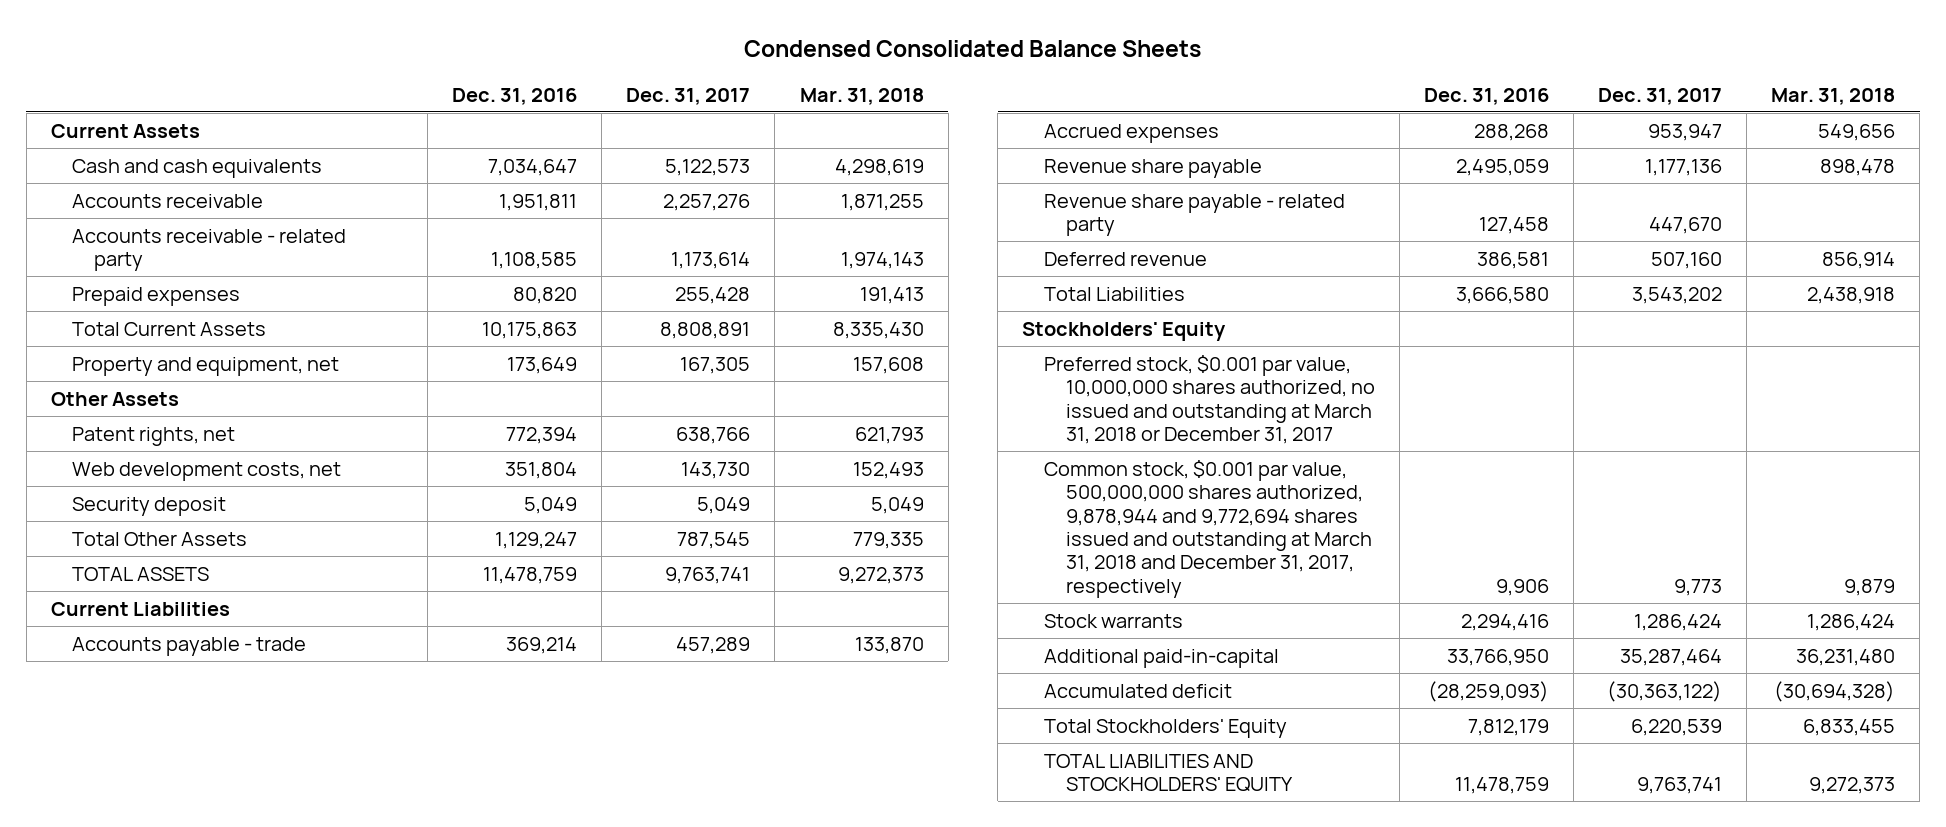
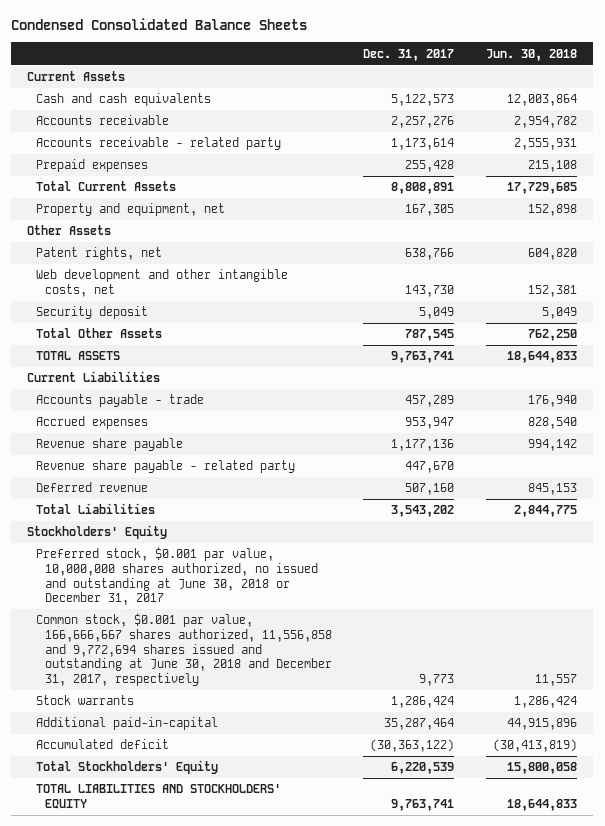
- | Dec. 31, 2016 | Dec. 31, 2017 | Mar. 31, 2018
+ | Dec. 31, 2017 | Jun. 30, 2018
- Web development costs, net | 351,804 | 143,730 | 152,493
+ Web development and other intangible costs, net | 143,730 | 152,381
- Preferred stock, $0.001 par value, 10,000,000 shares authorized, no issued and outstanding at March 31, 2018 or December 31, 2017
- Common stock, $0.001 par value, 500,000,000 shares authorized, 9,878,944 and 9,772,694 shares issued and outstanding at March 31, 2018 and December 31, 2017, respectively | 9,906 | 9,773 | 9,879
+ Preferred stock, $0.001 par value, 10,000,000 shares authorized, no issued and outstanding at June 30, 2018 or December 31, 2017
+ Common stock, $0.001 par value, 166,666,667 shares authorized, 11,556,858 and 9,772,694 shares issued and outstanding at June 30, 2018 and December 31, 2017, respectively | 9,773 | 11,557

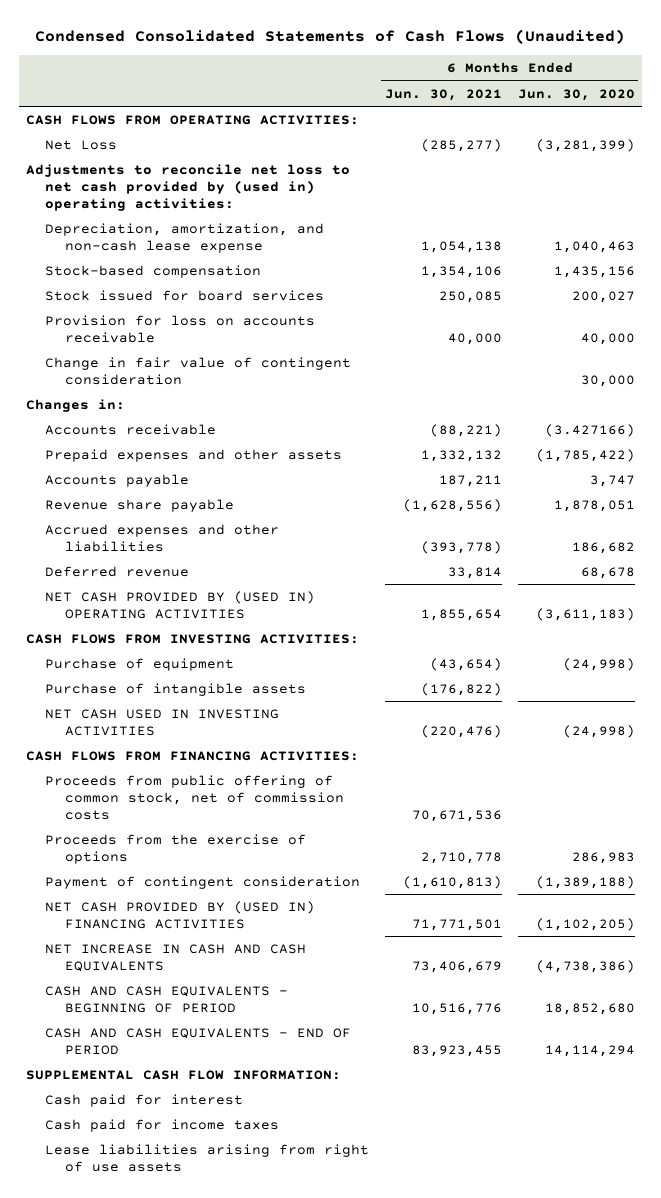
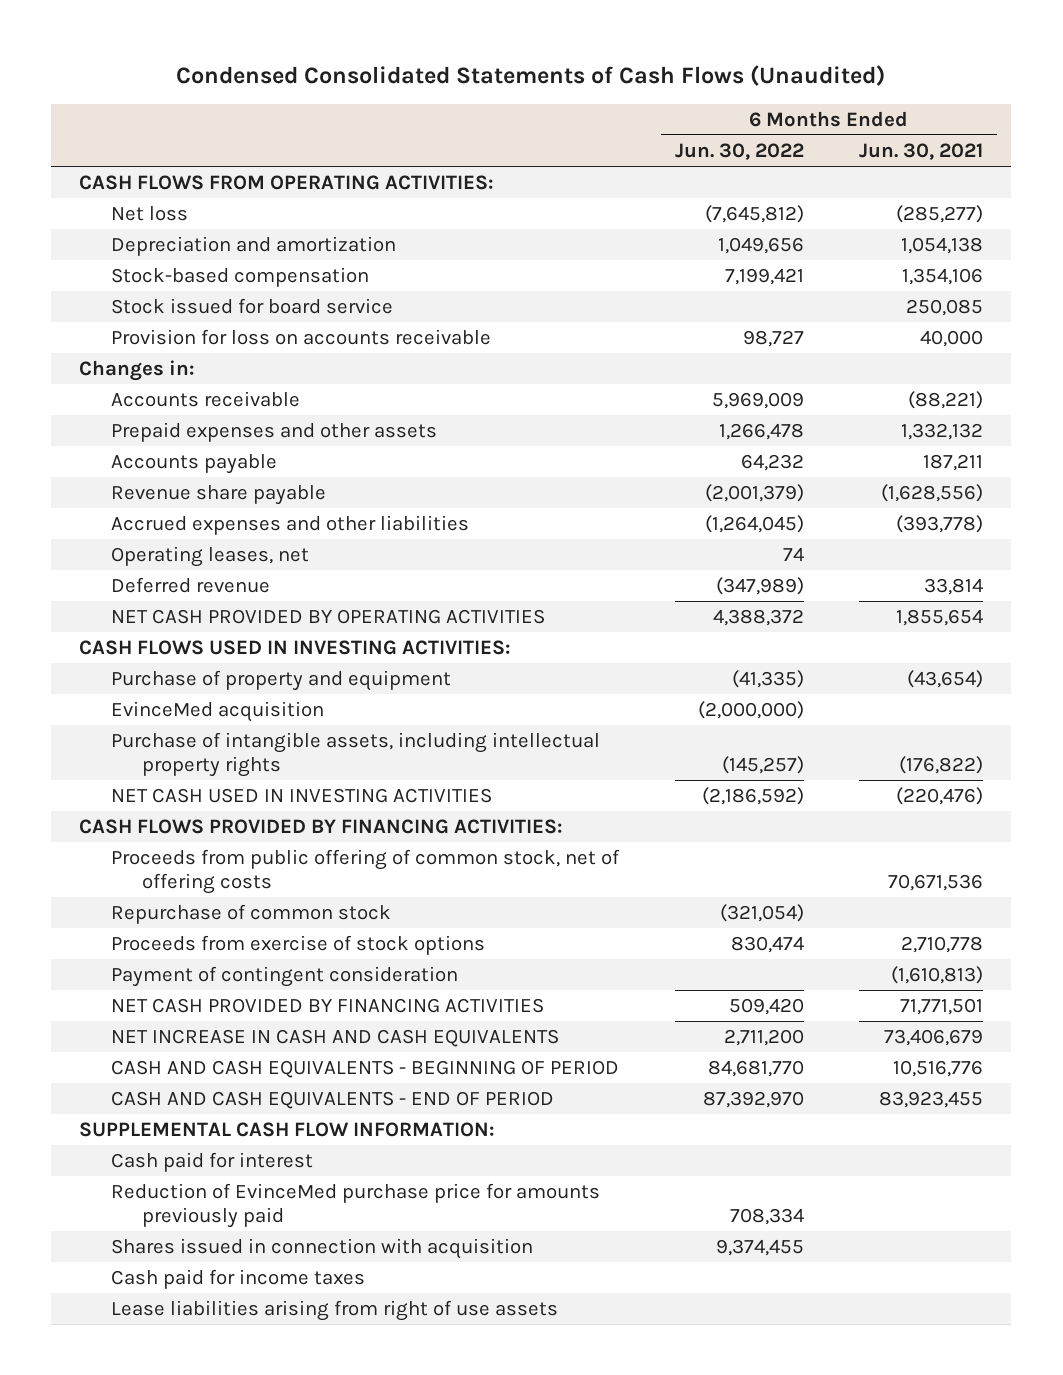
- | 6 Months Ended Jun. 30, 2021 | 6 Months Ended Jun. 30, 2020
+ | 6 Months Ended Jun. 30, 2022 | 6 Months Ended Jun. 30, 2021
- Net Loss | (285,277) | (3,281,399)
- Adjustments to reconcile net loss to net cash provided by (used in) operating activities:
- Depreciation, amortization, and non-cash lease expense | 1,054,138 | 1,040,463
+ Net loss | (7,645,812) | (285,277)
+ Depreciation and amortization | 1,049,656 | 1,054,138
- Stock issued for board services | 250,085 | 200,027
+ Stock issued for board service | | 250,085
- Change in fair value of contingent consideration | | 30,000
+ Operating leases, net | 74 |
- NET CASH PROVIDED BY (USED IN) OPERATING ACTIVITIES | 1,855,654 | (3,611,183)
- CASH FLOWS FROM INVESTING ACTIVITIES:
- Purchase of equipment | (43,654) | (24,998)
- Purchase of intangible assets | (176,822) |
+ NET CASH PROVIDED BY OPERATING ACTIVITIES | 4,388,372 | 1,855,654
+ CASH FLOWS USED IN INVESTING ACTIVITIES:
+ Purchase of property and equipment | (41,335) | (43,654)
+ EvinceMed acquisition | (2,000,000) |
+ Purchase of intangible assets, including intellectual property rights | (145,257) | (176,822)
- CASH FLOWS FROM FINANCING ACTIVITIES:
- Proceeds from public offering of common stock, net of commission costs | 70,671,536 |
- Proceeds from the exercise of options | 2,710,778 | 286,983
+ CASH FLOWS PROVIDED BY FINANCING ACTIVITIES:
+ Proceeds from public offering of common stock, net of offering costs | | 70,671,536
+ Repurchase of common stock | (321,054) |
+ Proceeds from exercise of stock options | 830,474 | 2,710,778
- NET CASH PROVIDED BY (USED IN) FINANCING ACTIVITIES | 71,771,501 | (1,102,205)
+ NET CASH PROVIDED BY FINANCING ACTIVITIES | 509,420 | 71,771,501
+ Reduction of EvinceMed purchase price for amounts previously paid | 708,334 |
+ Shares issued in connection with acquisition | 9,374,455 |

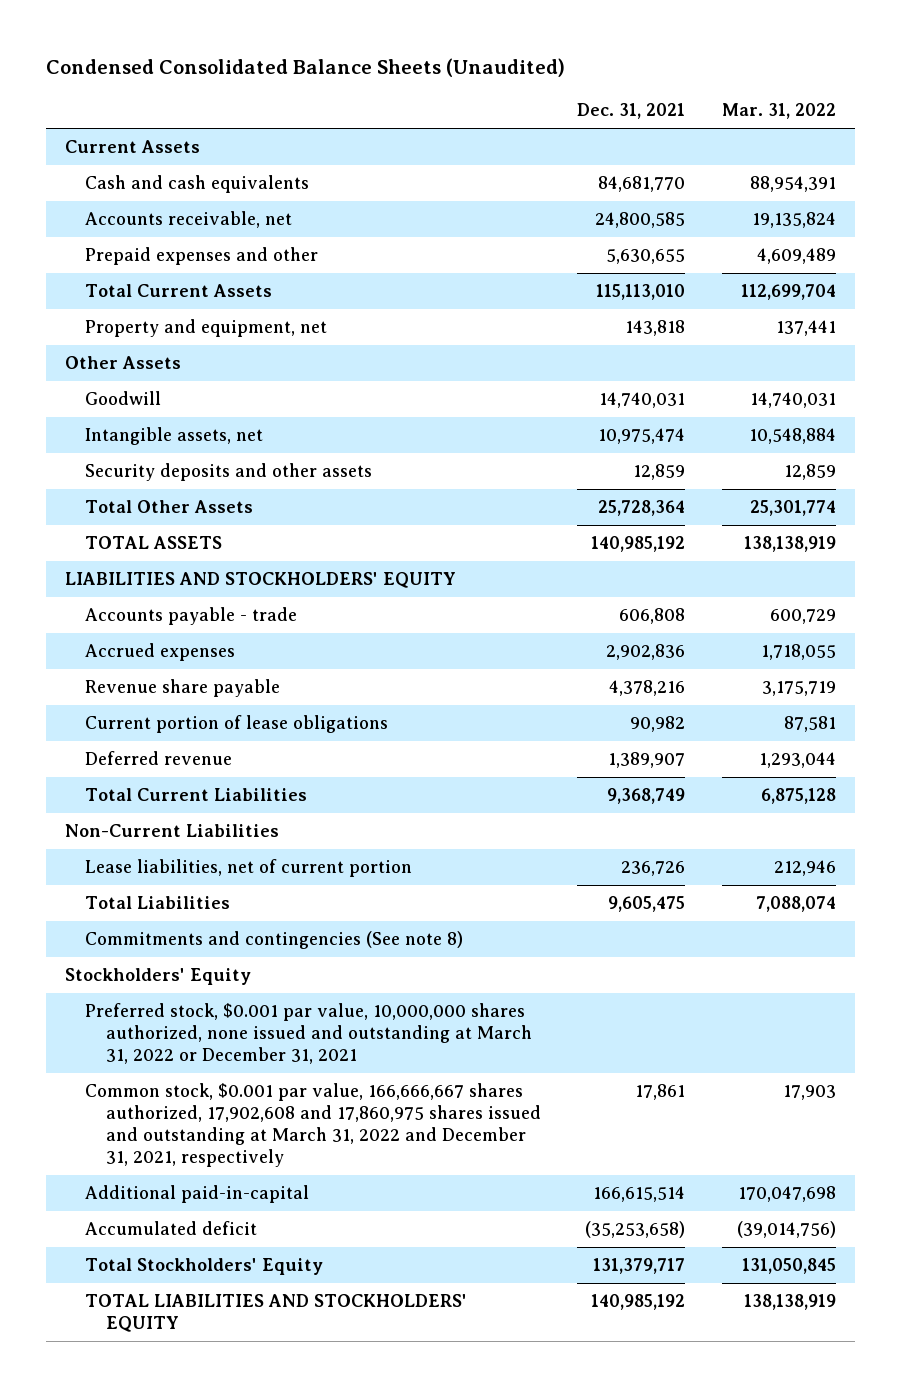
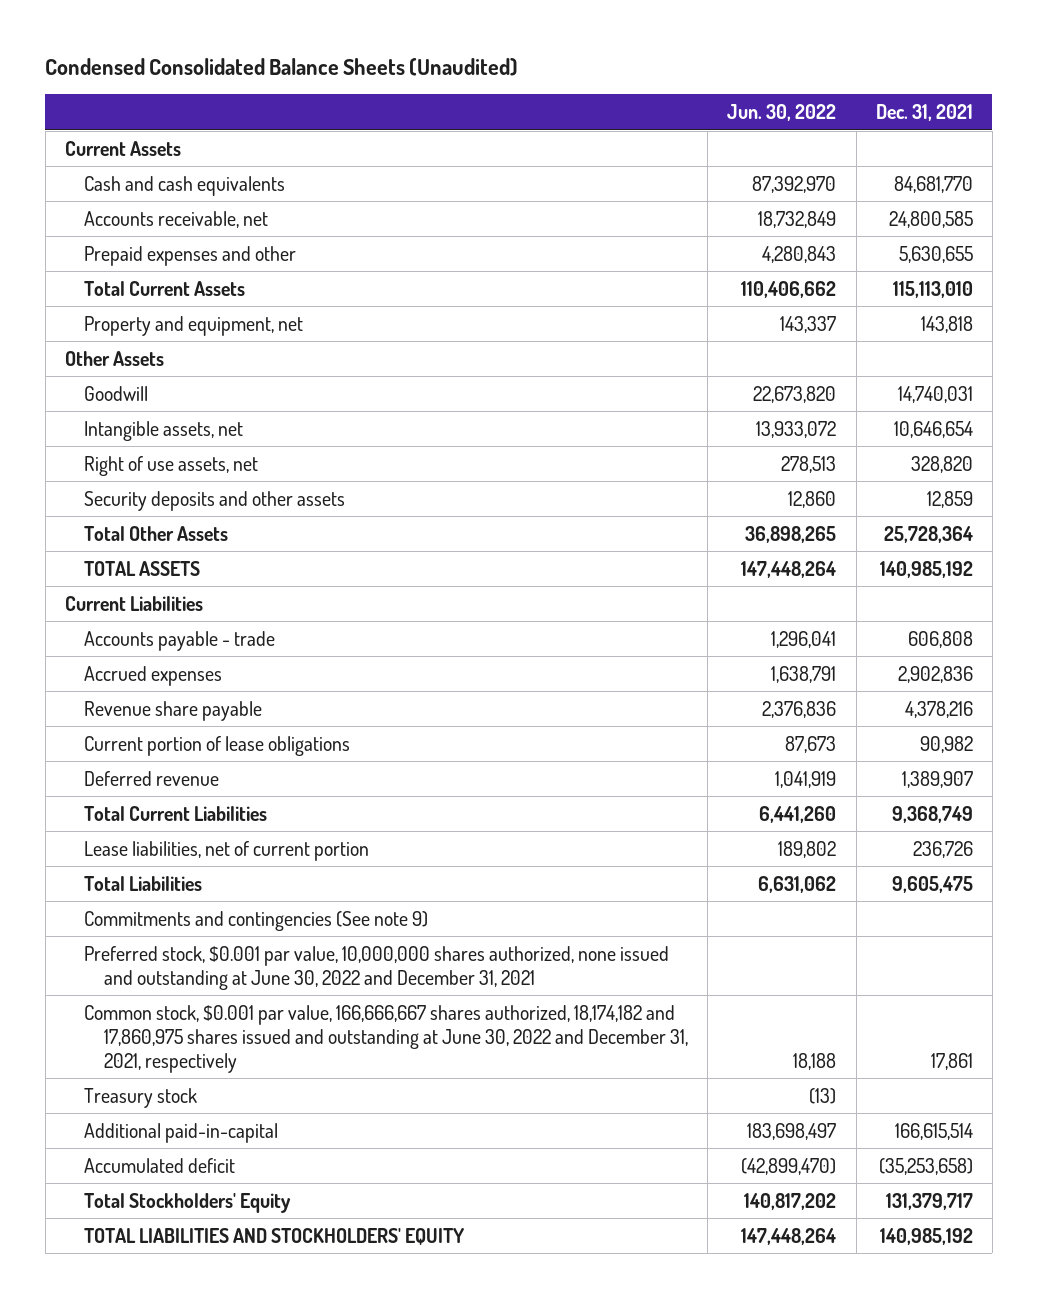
- | Dec. 31, 2021 | Mar. 31, 2022
+ | Jun. 30, 2022 | Dec. 31, 2021
- Intangible assets, net | 10,975,474 | 10,548,884
+ Intangible assets, net | 13,933,072 | 10,646,654
+ Right of use assets, net | 278,513 | 328,820
- LIABILITIES AND STOCKHOLDERS' EQUITY
+ Current Liabilities
- Non-Current Liabilities
- Commitments and contingencies (See note 8)
- Stockholders' Equity
- Preferred stock, $0.001 par value, 10,000,000 shares authorized, none issued and outstanding at March 31, 2022 or December 31, 2021
- Common stock, $0.001 par value, 166,666,667 shares authorized, 17,902,608 and 17,860,975 shares issued and outstanding at March 31, 2022 and December 31, 2021, respectively | 17,861 | 17,903
+ Commitments and contingencies (See note 9)
+ Preferred stock, $0.001 par value, 10,000,000 shares authorized, none issued and outstanding at June 30, 2022 and December 31, 2021
+ Common stock, $0.001 par value, 166,666,667 shares authorized, 18,174,182 and 17,860,975 shares issued and outstanding at June 30, 2022 and December 31, 2021, respectively | 18,188 | 17,861
+ Treasury stock | (13) |

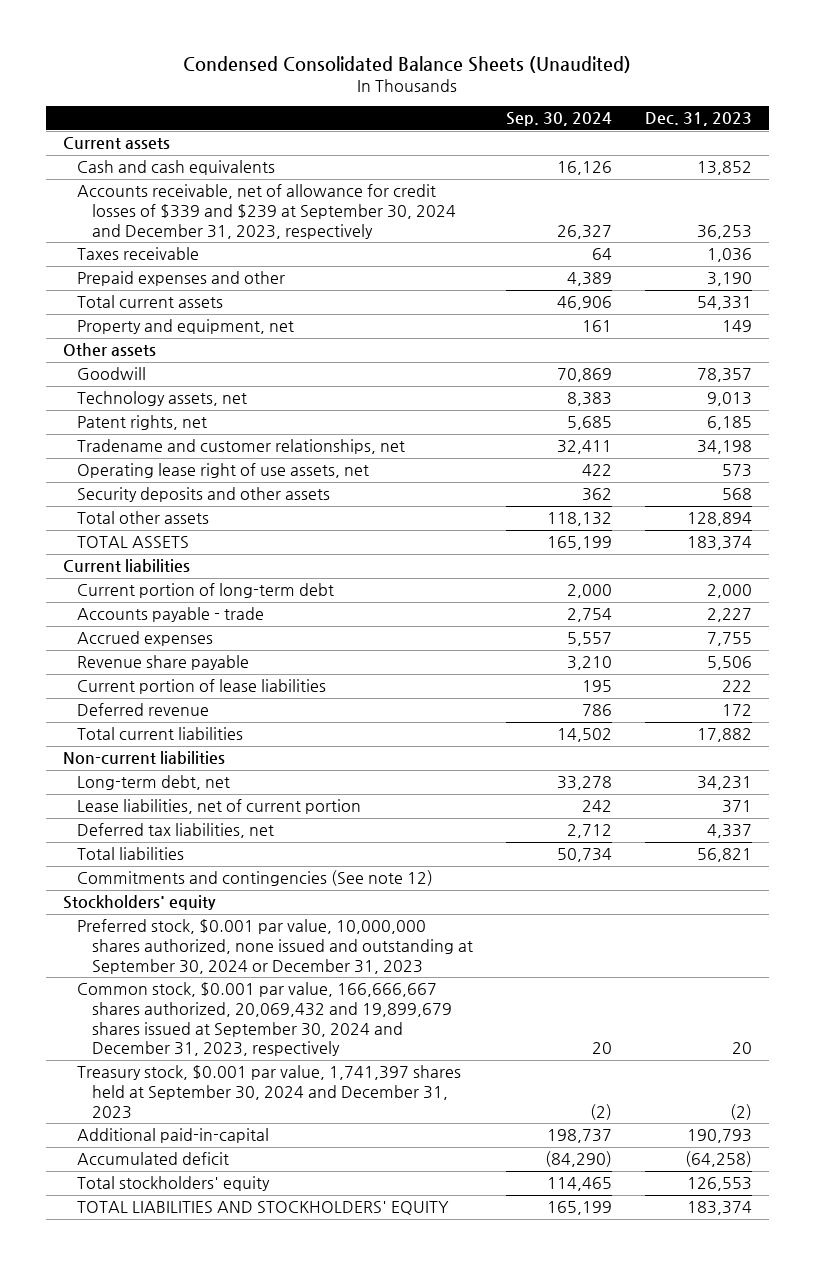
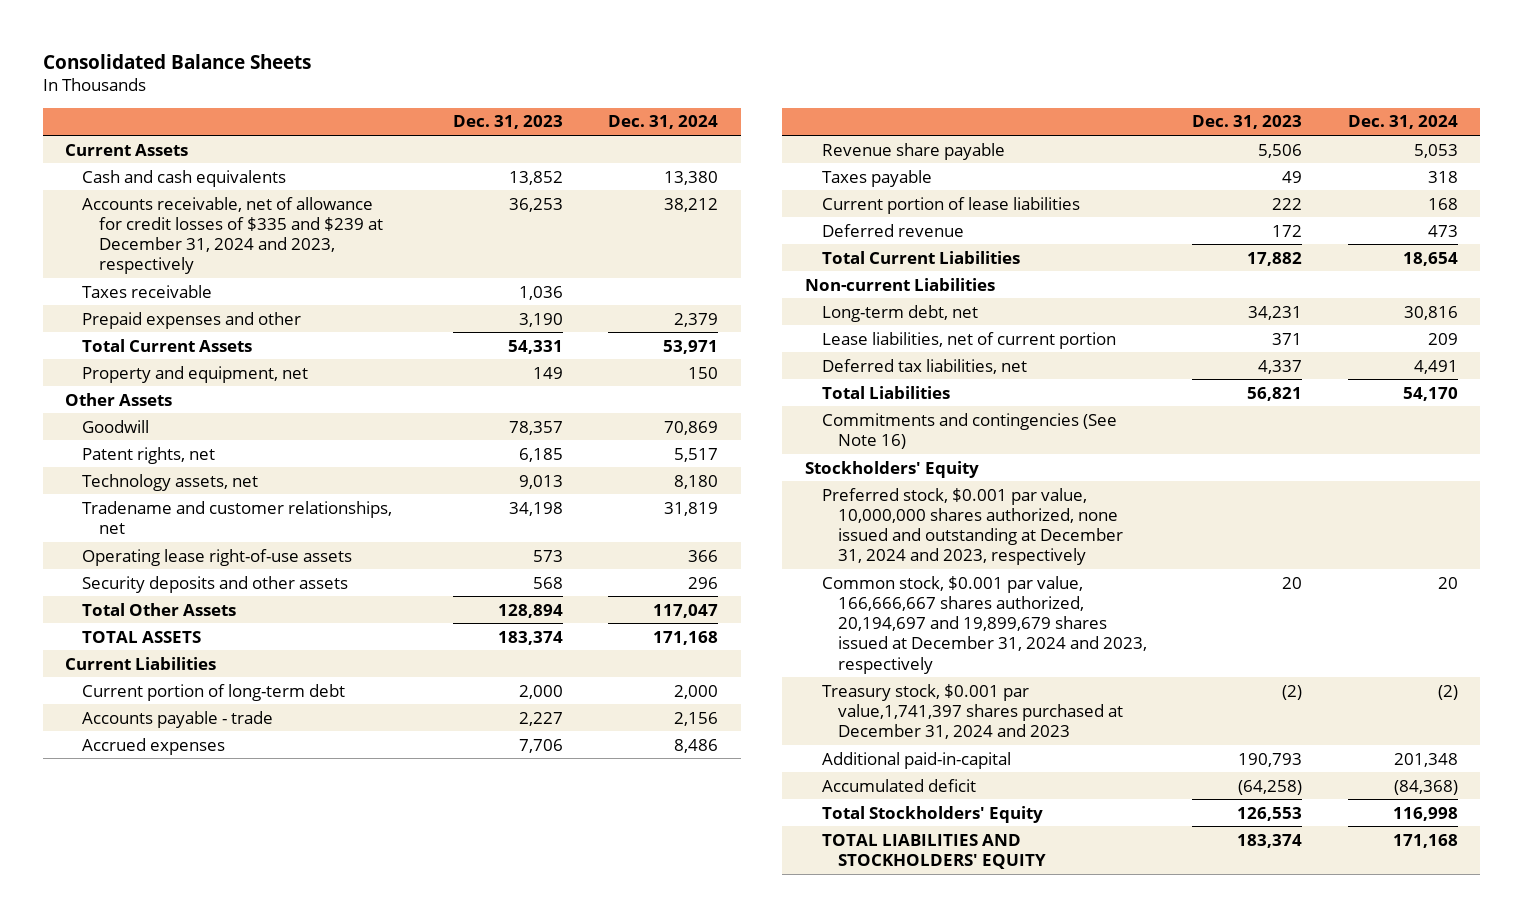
- Condensed Consolidated Balance Sheets (Unaudited)
+ Consolidated Balance Sheets
- | Sep. 30, 2024 | Dec. 31, 2023
+ | Dec. 31, 2023 | Dec. 31, 2024
- Current assets
+ Current Assets
- Accounts receivable, net of allowance for credit losses of $339 and $239 at September 30, 2024 and December 31, 2023, respectively | 26,327 | 36,253
+ Accounts receivable, net of allowance for credit losses of $335 and $239 at December 31, 2024 and 2023, respectively | 36,253 | 38,212
- Total current assets | 46,906 | 54,331
+ Total Current Assets | 54,331 | 53,971
- Other assets
+ Other Assets
moved down: Technology assets, net | 9,013 | 8,180
- Operating lease right of use assets, net | 422 | 573
+ Operating lease right-of-use assets | 573 | 366
- Total other assets | 118,132 | 128,894
+ Total Other Assets | 128,894 | 117,047
- Current liabilities
+ Current Liabilities
- Accrued expenses | 5,557 | 7,755
+ Accrued expenses | 7,706 | 8,486
+ Taxes payable | 49 | 318
- Total current liabilities | 14,502 | 17,882
- Non-current liabilities
+ Total Current Liabilities | 17,882 | 18,654
+ Non-current Liabilities
- Total liabilities | 50,734 | 56,821
- Commitments and contingencies (See note 12)
- Stockholders' equity
- Preferred stock, $0.001 par value, 10,000,000 shares authorized, none issued and outstanding at September 30, 2024 or December 31, 2023
- Common stock, $0.001 par value, 166,666,667 shares authorized, 20,069,432 and 19,899,679 shares issued at September 30, 2024 and December 31, 2023, respectively | 20 | 20
- Treasury stock, $0.001 par value, 1,741,397 shares held at September 30, 2024 and December 31, 2023 | (2) | (2)
+ Total Liabilities | 56,821 | 54,170
+ Commitments and contingencies (See Note 16)
+ Stockholders' Equity
+ Preferred stock, $0.001 par value, 10,000,000 shares authorized, none issued and outstanding at December 31, 2024 and 2023, respectively
+ Common stock, $0.001 par value, 166,666,667 shares authorized, 20,194,697 and 19,899,679 shares issued at December 31, 2024 and 2023, respectively | 20 | 20
+ Treasury stock, $0.001 par value,1,741,397 shares purchased at December 31, 2024 and 2023 | (2) | (2)
- Total stockholders' equity | 114,465 | 126,553
+ Total Stockholders' Equity | 126,553 | 116,998

